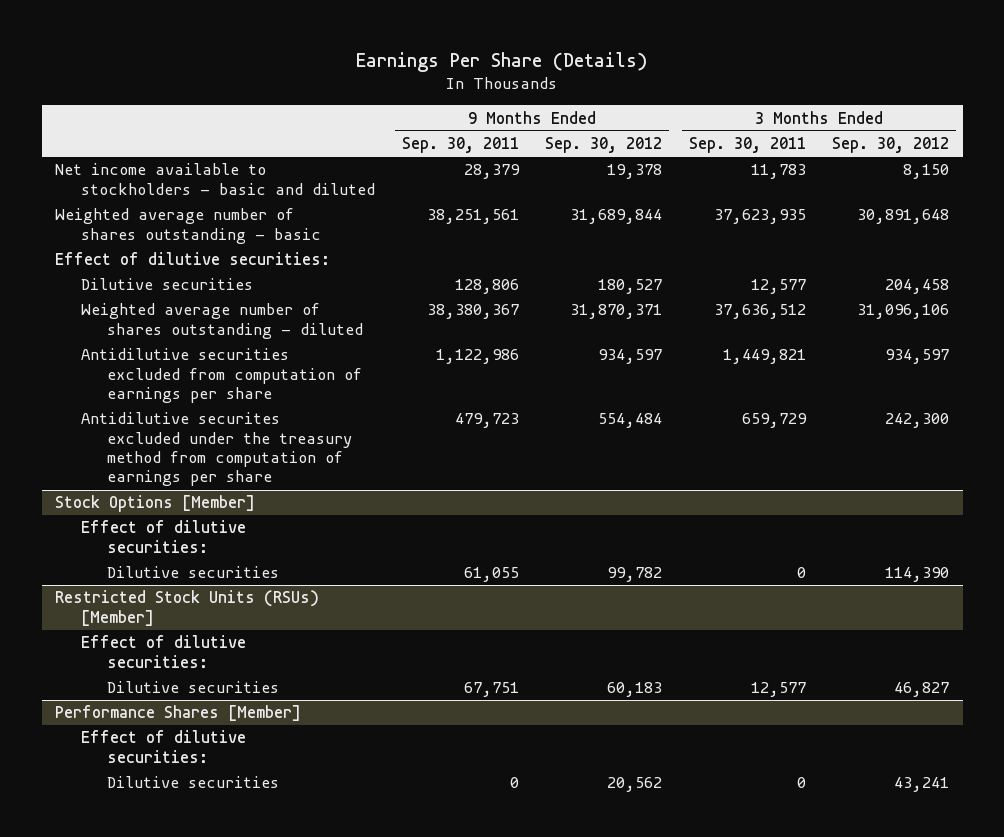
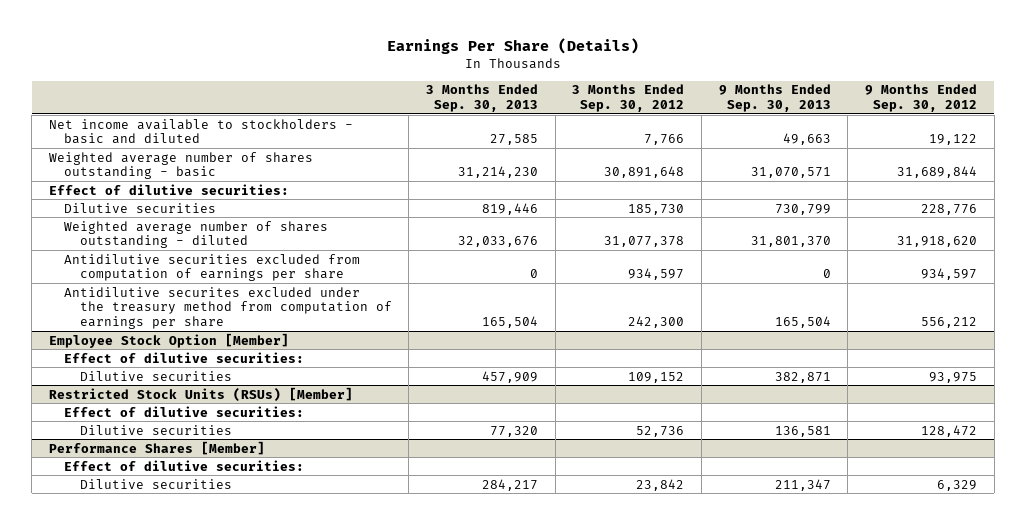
- | 9 Months Ended Sep. 30, 2011 | 9 Months Ended Sep. 30, 2012 | 3 Months Ended Sep. 30, 2011 | 3 Months Ended Sep. 30, 2012
+ | 3 Months Ended Sep. 30, 2013 | 3 Months Ended Sep. 30, 2012 | 9 Months Ended Sep. 30, 2013 | 9 Months Ended Sep. 30, 2012
- Net income available to stockholders - basic and diluted | 28,379 | 19,378 | 11,783 | 8,150
+ Net income available to stockholders - basic and diluted | 27,585 | 7,766 | 49,663 | 19,122
- Dilutive securities | 128,806 | 180,527 | 12,577 | 204,458
- Weighted average number of shares outstanding - diluted | 38,380,367 | 31,870,371 | 37,636,512 | 31,096,106
+ Dilutive securities | 819,446 | 185,730 | 730,799 | 228,776
+ Weighted average number of shares outstanding - diluted | 32,033,676 | 31,077,378 | 31,801,370 | 31,918,620
- Antidilutive securites excluded under the treasury method from computation of earnings per share | 479,723 | 554,484 | 659,729 | 242,300
- Stock Options [Member]
+ Antidilutive securites excluded under the treasury method from computation of earnings per share | 165,504 | 242,300 | 165,504 | 556,212
+ Employee Stock Option [Member]
- Dilutive securities | 61,055 | 99,782 | 0 | 114,390
+ Dilutive securities | 457,909 | 109,152 | 382,871 | 93,975
@ Restricted Stock Units (RSUs) [Member]
- Dilutive securities | 67,751 | 60,183 | 12,577 | 46,827
+ Dilutive securities | 77,320 | 52,736 | 136,581 | 128,472
@ Performance Shares [Member]
- Dilutive securities | 0 | 20,562 | 0 | 43,241
+ Dilutive securities | 284,217 | 23,842 | 211,347 | 6,329

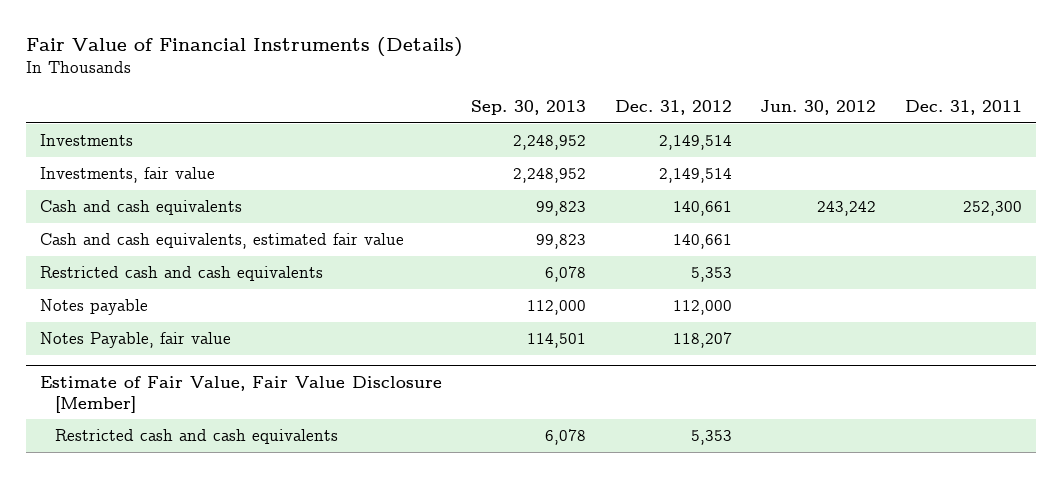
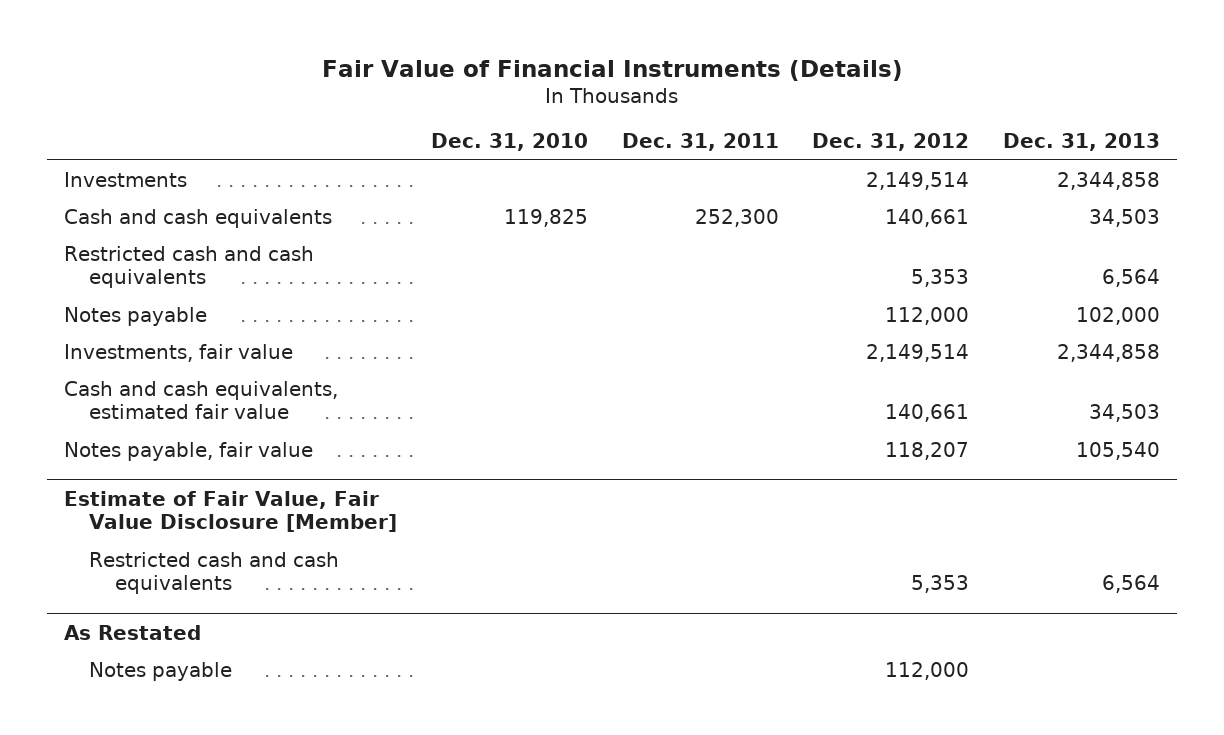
- | Sep. 30, 2013 | Dec. 31, 2012 | Jun. 30, 2012 | Dec. 31, 2011
+ | Dec. 31, 2010 | Dec. 31, 2011 | Dec. 31, 2012 | Dec. 31, 2013
- Notes Payable, fair value | 114,501 | 118,207 | |
moved down: Investments, fair value | | | 2,149,514 | 2,344,858
moved down: Cash and cash equivalents, estimated fair value | | | 140,661 | 34,503
+ Notes payable, fair value | | | 118,207 | 105,540
+ As Restated
+ Notes payable | | | 112,000 |

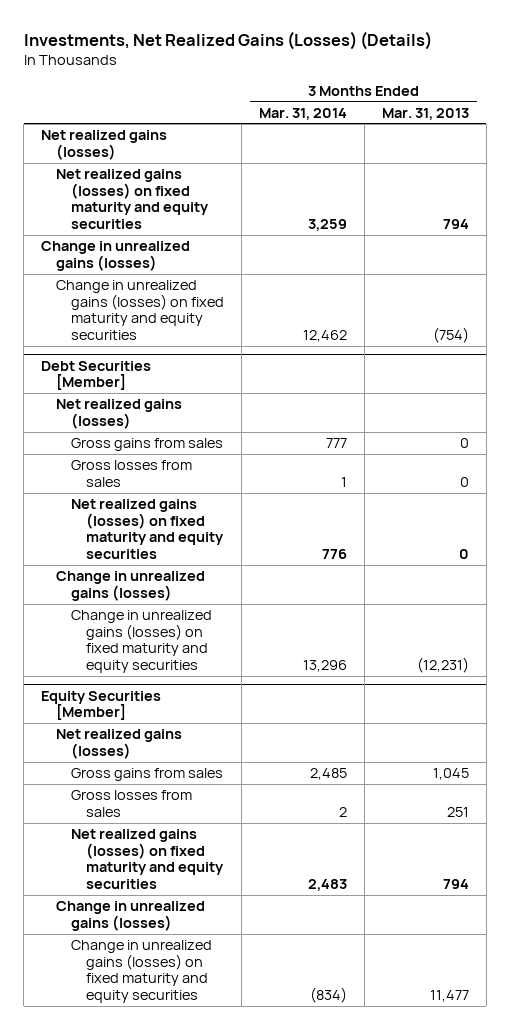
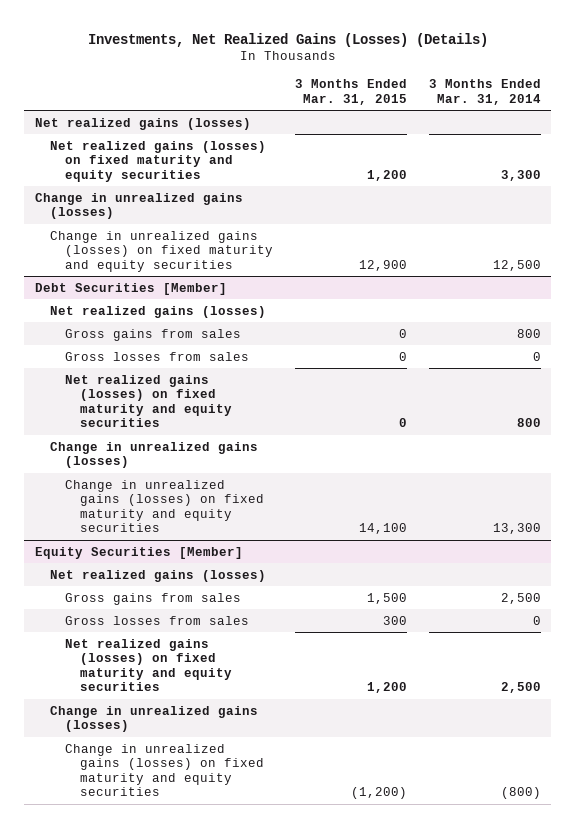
- | 3 Months Ended Mar. 31, 2014 | 3 Months Ended Mar. 31, 2013
+ | 3 Months Ended Mar. 31, 2015 | 3 Months Ended Mar. 31, 2014
- Net realized gains (losses) on fixed maturity and equity securities | 3,259 | 794
+ Net realized gains (losses) on fixed maturity and equity securities | 1,200 | 3,300
- Change in unrealized gains (losses) on fixed maturity and equity securities | 12,462 | (754)
+ Change in unrealized gains (losses) on fixed maturity and equity securities | 12,900 | 12,500
@ Debt Securities [Member]
- Gross gains from sales | 777 | 0
- Gross losses from sales | 1 | 0
- Net realized gains (losses) on fixed maturity and equity securities | 776 | 0
+ Gross gains from sales | 0 | 800
+ Gross losses from sales | 0 | 0
+ Net realized gains (losses) on fixed maturity and equity securities | 0 | 800
- Change in unrealized gains (losses) on fixed maturity and equity securities | 13,296 | (12,231)
+ Change in unrealized gains (losses) on fixed maturity and equity securities | 14,100 | 13,300
@ Equity Securities [Member]
- Gross gains from sales | 2,485 | 1,045
- Gross losses from sales | 2 | 251
- Net realized gains (losses) on fixed maturity and equity securities | 2,483 | 794
+ Gross gains from sales | 1,500 | 2,500
+ Gross losses from sales | 300 | 0
+ Net realized gains (losses) on fixed maturity and equity securities | 1,200 | 2,500
- Change in unrealized gains (losses) on fixed maturity and equity securities | (834) | 11,477
+ Change in unrealized gains (losses) on fixed maturity and equity securities | (1,200) | (800)

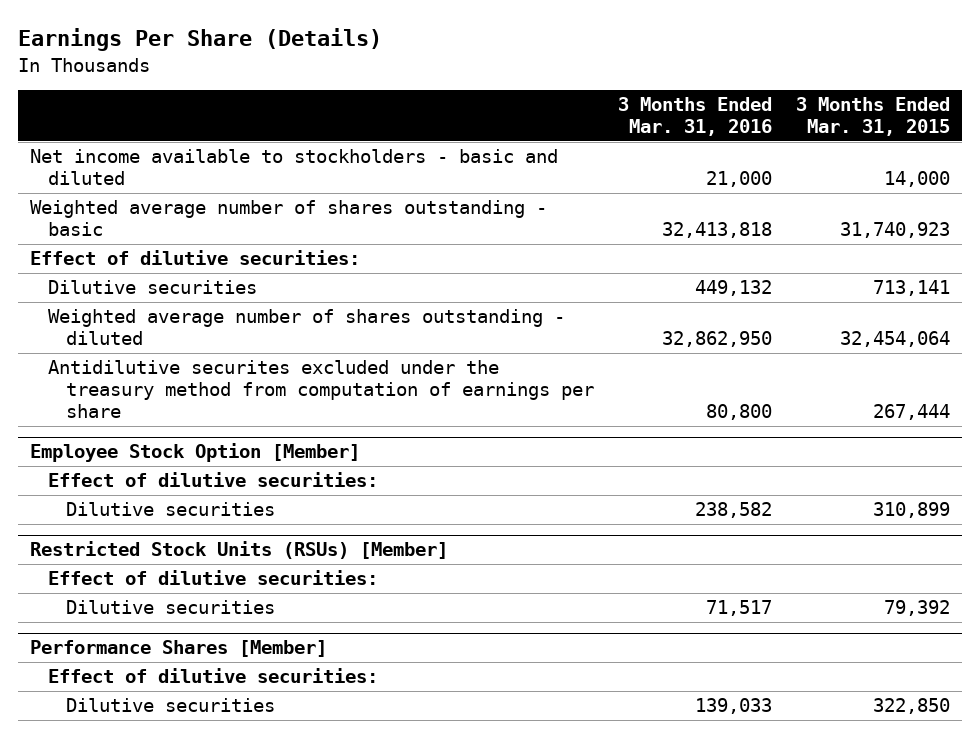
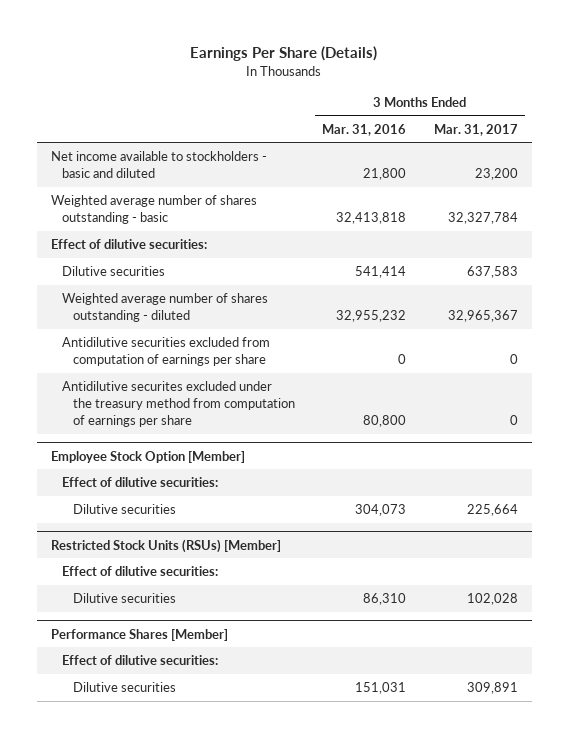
- | 3 Months Ended Mar. 31, 2016 | 3 Months Ended Mar. 31, 2015
+ | 3 Months Ended Mar. 31, 2016 | 3 Months Ended Mar. 31, 2017
- Net income available to stockholders - basic and diluted | 21,000 | 14,000
+ Net income available to stockholders - basic and diluted | 21,800 | 23,200
- Dilutive securities | 449,132 | 713,141
- Weighted average number of shares outstanding - diluted | 32,862,950 | 32,454,064
+ Dilutive securities | 541,414 | 637,583
+ Weighted average number of shares outstanding - diluted | 32,955,232 | 32,965,367
+ Antidilutive securities excluded from computation of earnings per share | 0 | 0
@ Employee Stock Option [Member]
- Dilutive securities | 238,582 | 310,899
+ Dilutive securities | 304,073 | 225,664
@ Restricted Stock Units (RSUs) [Member]
- Dilutive securities | 71,517 | 79,392
+ Dilutive securities | 86,310 | 102,028
@ Performance Shares [Member]
- Dilutive securities | 139,033 | 322,850
+ Dilutive securities | 151,031 | 309,891

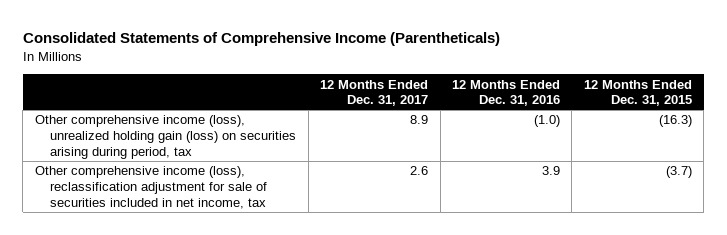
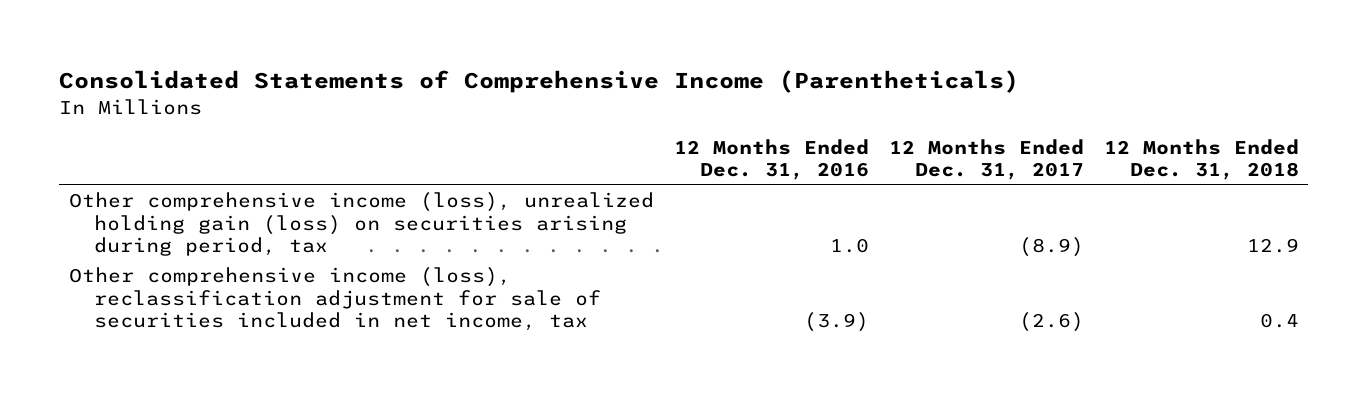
- | 12 Months Ended Dec. 31, 2017 | 12 Months Ended Dec. 31, 2016 | 12 Months Ended Dec. 31, 2015
+ | 12 Months Ended Dec. 31, 2016 | 12 Months Ended Dec. 31, 2017 | 12 Months Ended Dec. 31, 2018
- Other comprehensive income (loss), unrealized holding gain (loss) on securities arising during period, tax | 8.9 | (1.0) | (16.3)
- Other comprehensive income (loss), reclassification adjustment for sale of securities included in net income, tax | 2.6 | 3.9 | (3.7)
+ Other comprehensive income (loss), unrealized holding gain (loss) on securities arising during period, tax | 1.0 | (8.9) | 12.9
+ Other comprehensive income (loss), reclassification adjustment for sale of securities included in net income, tax | (3.9) | (2.6) | 0.4

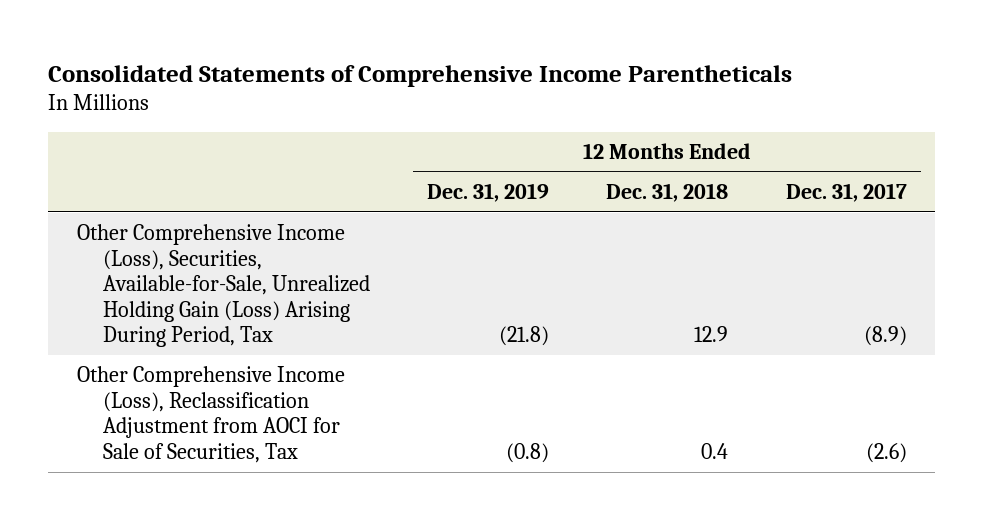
- Consolidated Statements of Comprehensive Income (Parentheticals)
+ Consolidated Statements of Comprehensive Income Parentheticals
- | 12 Months Ended Dec. 31, 2016 | 12 Months Ended Dec. 31, 2017 | 12 Months Ended Dec. 31, 2018
+ | 12 Months Ended Dec. 31, 2019 | 12 Months Ended Dec. 31, 2018 | 12 Months Ended Dec. 31, 2017
- Other comprehensive income (loss), unrealized holding gain (loss) on securities arising during period, tax | 1.0 | (8.9) | 12.9
- Other comprehensive income (loss), reclassification adjustment for sale of securities included in net income, tax | (3.9) | (2.6) | 0.4
+ Other Comprehensive Income (Loss), Securities, Available-for-Sale, Unrealized Holding Gain (Loss) Arising During Period, Tax | (21.8) | 12.9 | (8.9)
+ Other Comprehensive Income (Loss), Reclassification Adjustment from AOCI for Sale of Securities, Tax | (0.8) | 0.4 | (2.6)

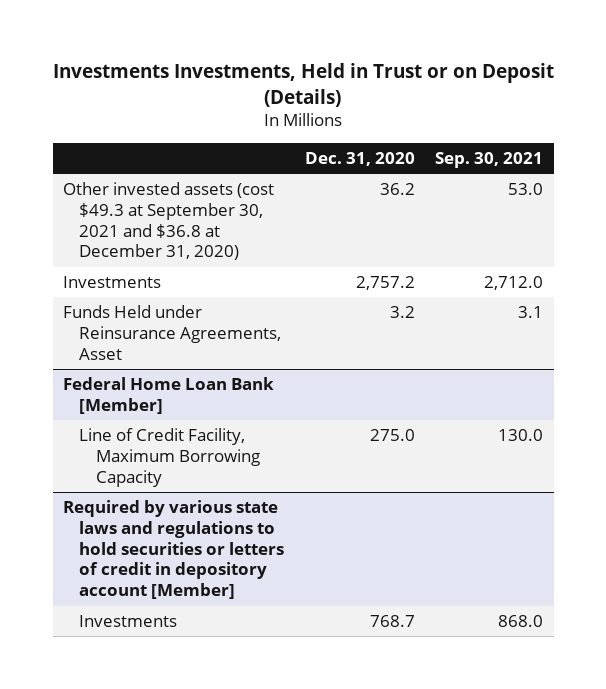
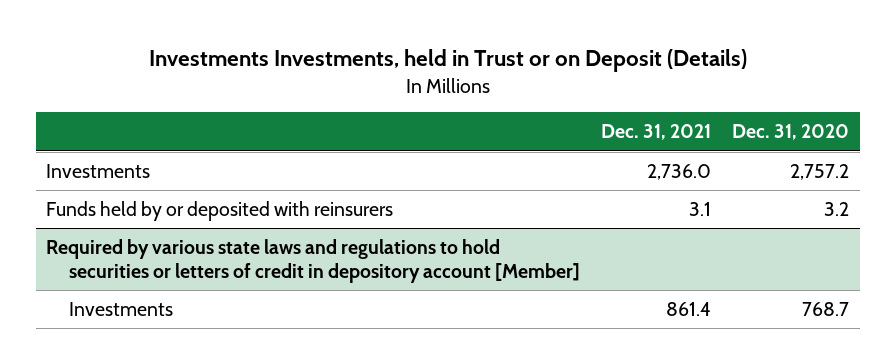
- Investments Investments, Held in Trust or on Deposit (Details)
+ Investments Investments, held in Trust or on Deposit (Details)
- | Dec. 31, 2020 | Sep. 30, 2021
+ | Dec. 31, 2021 | Dec. 31, 2020
- Other invested assets (cost $49.3 at September 30, 2021 and $36.8 at December 31, 2020) | 36.2 | 53.0
- Funds Held under Reinsurance Agreements, Asset | 3.2 | 3.1
- Federal Home Loan Bank [Member]
- Line of Credit Facility, Maximum Borrowing Capacity | 275.0 | 130.0
+ Funds held by or deposited with reinsurers | 3.1 | 3.2

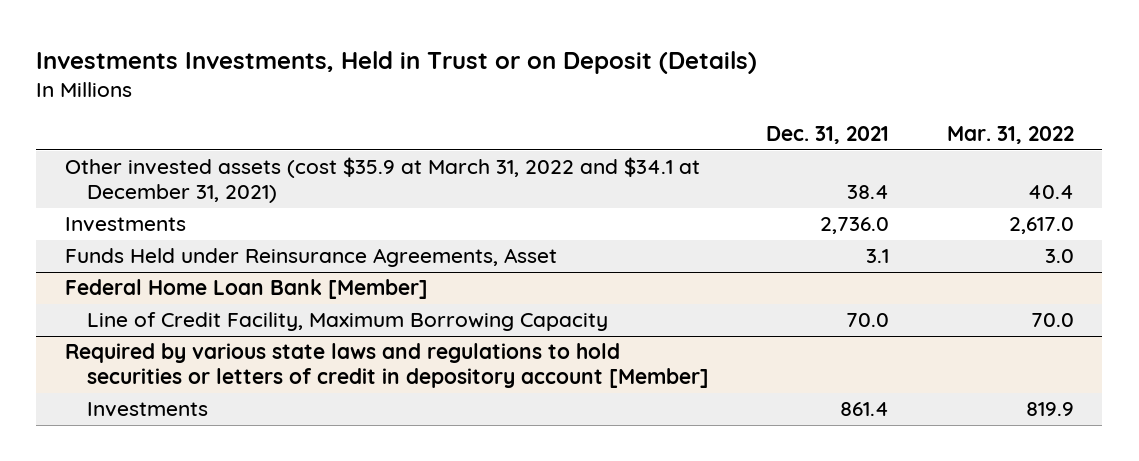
- Investments Investments, held in Trust or on Deposit (Details)
+ Investments Investments, Held in Trust or on Deposit (Details)
- | Dec. 31, 2021 | Dec. 31, 2020
+ | Dec. 31, 2021 | Mar. 31, 2022
+ Other invested assets (cost $35.9 at March 31, 2022 and $34.1 at December 31, 2021) | 38.4 | 40.4
- Funds held by or deposited with reinsurers | 3.1 | 3.2
+ Funds Held under Reinsurance Agreements, Asset | 3.1 | 3.0
+ Federal Home Loan Bank [Member]
+ Line of Credit Facility, Maximum Borrowing Capacity | 70.0 | 70.0

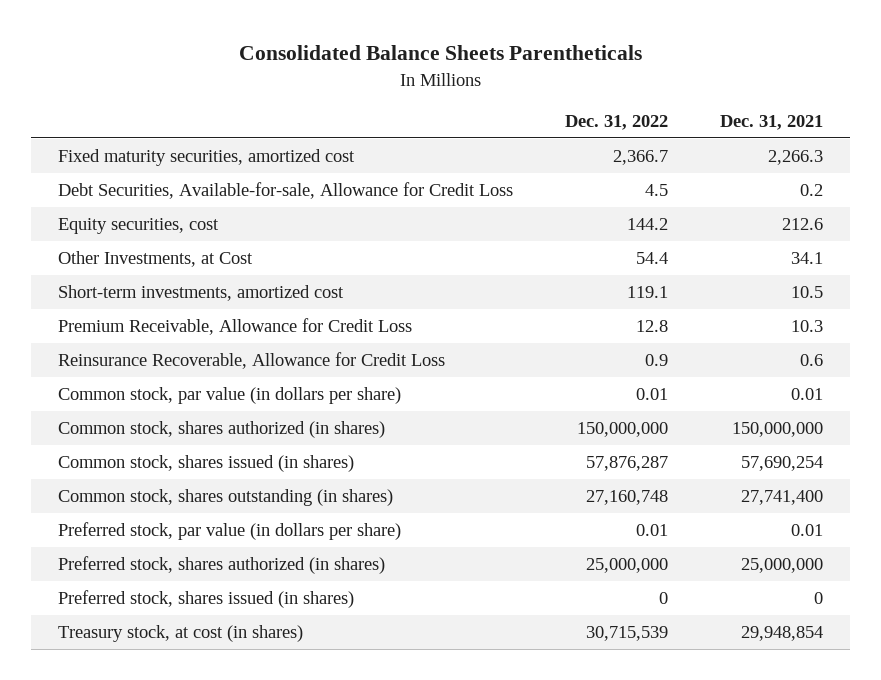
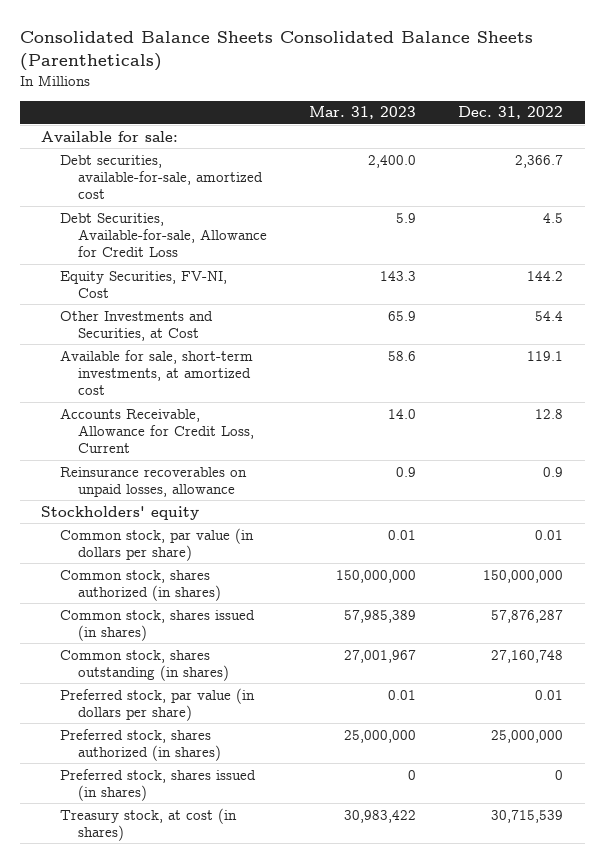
- Consolidated Balance Sheets Parentheticals
+ Consolidated Balance Sheets Consolidated Balance Sheets (Parentheticals)
- | Dec. 31, 2022 | Dec. 31, 2021
+ | Mar. 31, 2023 | Dec. 31, 2022
- Fixed maturity securities, amortized cost | 2,366.7 | 2,266.3
+ Available for sale:
+ Debt securities, available-for-sale, amortized cost | 2,400.0 | 2,366.7
- Equity securities, cost | 144.2 | 212.6
- Other Investments, at Cost | 54.4 | 34.1
- Short-term investments, amortized cost | 119.1 | 10.5
- Premium Receivable, Allowance for Credit Loss | 12.8 | 10.3
- Reinsurance Recoverable, Allowance for Credit Loss | 0.9 | 0.6
+ Equity Securities, FV-NI, Cost | 143.3 | 144.2
+ Other Investments and Securities, at Cost | 65.9 | 54.4
+ Available for sale, short-term investments, at amortized cost | 58.6 | 119.1
+ Accounts Receivable, Allowance for Credit Loss, Current | 14.0 | 12.8
+ Reinsurance recoverables on unpaid losses, allowance | 0.9 | 0.9
+ Stockholders' equity

